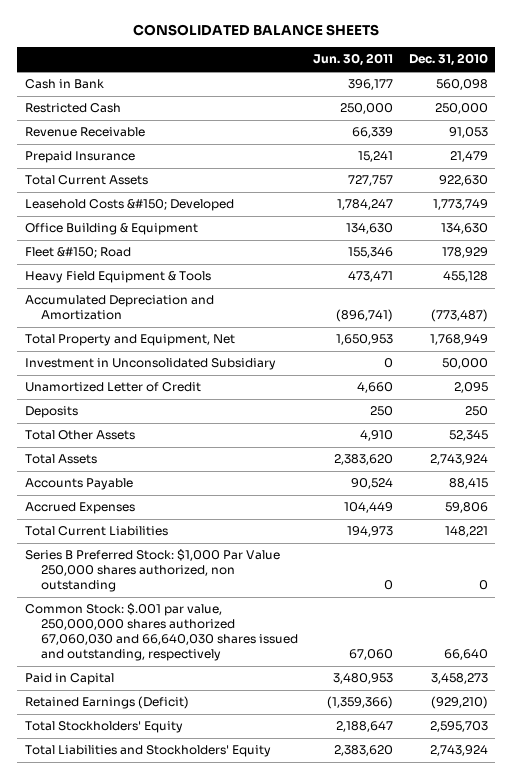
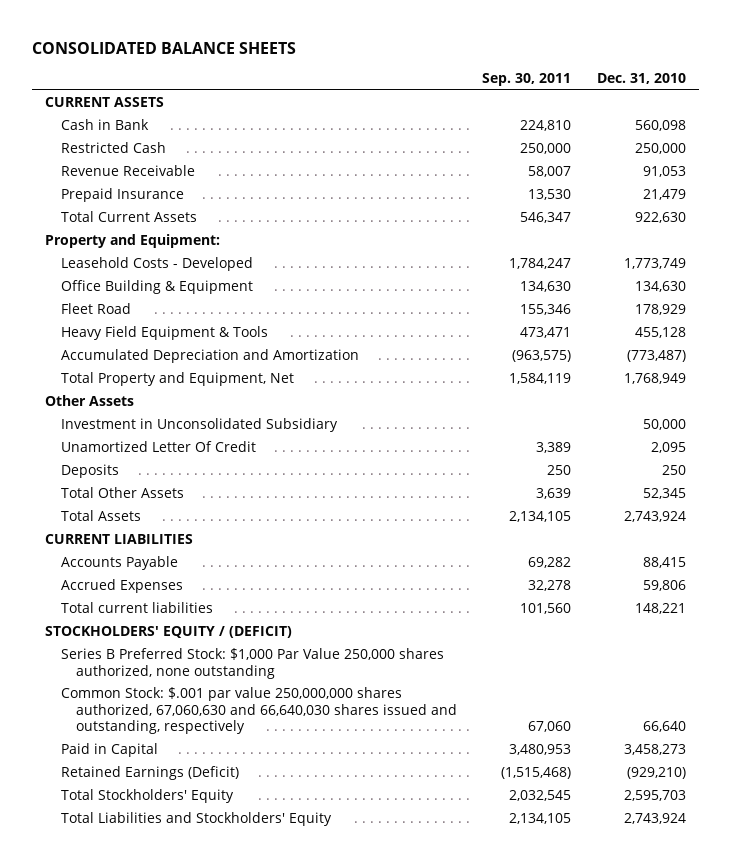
- | Jun. 30, 2011 | Dec. 31, 2010
+ | Sep. 30, 2011 | Dec. 31, 2010
+ CURRENT ASSETS
- Leasehold Costs &#150; Developed | 1,784,247 | 1,773,749
+ Property and Equipment:
+ Leasehold Costs - Developed | 1,784,247 | 1,773,749
- Fleet &#150; Road | 155,346 | 178,929
+ Fleet Road | 155,346 | 178,929
+ Other Assets
- Unamortized Letter of Credit | 4,660 | 2,095
+ Unamortized Letter Of Credit | 3,389 | 2,095
+ CURRENT LIABILITIES
- Total Current Liabilities | 194,973 | 148,221
- Series B Preferred Stock: $1,000 Par Value 250,000 shares authorized, non outstanding | 0 | 0
- Common Stock: $.001 par value, 250,000,000 shares authorized 67,060,030 and 66,640,030 shares issued and outstanding, respectively | 67,060 | 66,640
+ Total current liabilities | 101,560 | 148,221
+ STOCKHOLDERS' EQUITY / (DEFICIT)
+ Series B Preferred Stock: $1,000 Par Value 250,000 shares authorized, none outstanding
+ Common Stock: $.001 par value 250,000,000 shares authorized, 67,060,630 and 66,640,030 shares issued and outstanding, respectively | 67,060 | 66,640

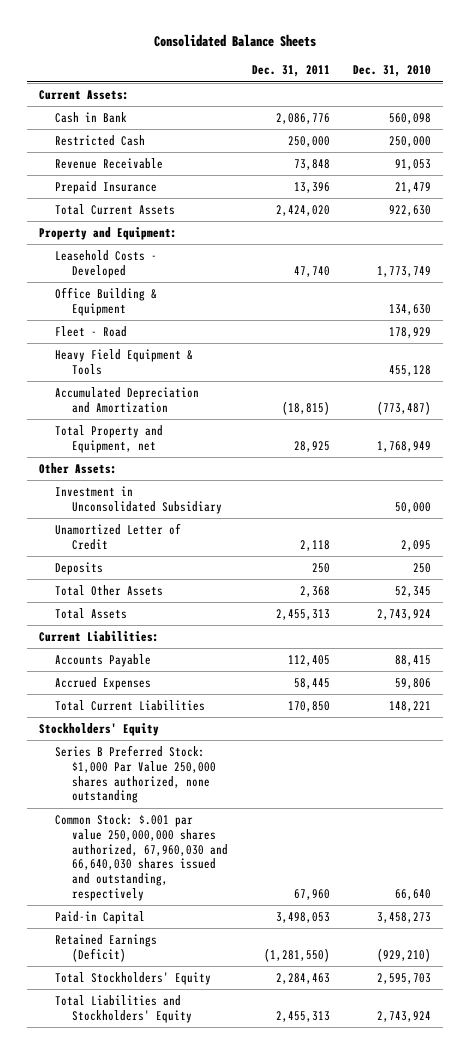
- CONSOLIDATED BALANCE SHEETS
+ Consolidated Balance Sheets
- | Sep. 30, 2011 | Dec. 31, 2010
+ | Dec. 31, 2011 | Dec. 31, 2010
- CURRENT ASSETS
+ Current Assets:
- Fleet Road | 155,346 | 178,929
+ Fleet - Road | | 178,929
- Total Property and Equipment, Net | 1,584,119 | 1,768,949
- Other Assets
+ Total Property and Equipment, net | 28,925 | 1,768,949
+ Other Assets:
- Unamortized Letter Of Credit | 3,389 | 2,095
+ Unamortized Letter of Credit | 2,118 | 2,095
- CURRENT LIABILITIES
+ Current Liabilities:
- Total current liabilities | 101,560 | 148,221
- STOCKHOLDERS' EQUITY / (DEFICIT)
+ Total Current Liabilities | 170,850 | 148,221
+ Stockholders' Equity
- Common Stock: $.001 par value 250,000,000 shares authorized, 67,060,630 and 66,640,030 shares issued and outstanding, respectively | 67,060 | 66,640
- Paid in Capital | 3,480,953 | 3,458,273
+ Common Stock: $.001 par value 250,000,000 shares authorized, 67,960,030 and 66,640,030 shares issued and outstanding, respectively | 67,960 | 66,640
+ Paid-in Capital | 3,498,053 | 3,458,273

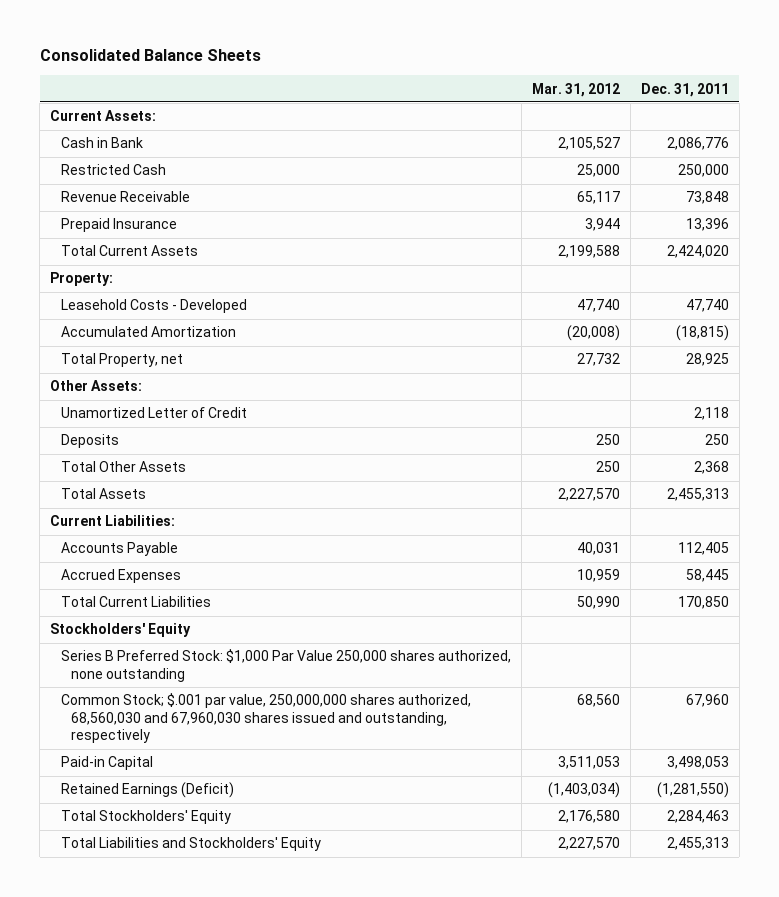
- | Dec. 31, 2011 | Dec. 31, 2010
+ | Mar. 31, 2012 | Dec. 31, 2011
- Property and Equipment:
+ Property:
- Office Building & Equipment | | 134,630
- Fleet - Road | | 178,929
- Heavy Field Equipment & Tools | | 455,128
- Accumulated Depreciation and Amortization | (18,815) | (773,487)
- Total Property and Equipment, net | 28,925 | 1,768,949
+ Accumulated Amortization | (20,008) | (18,815)
+ Total Property, net | 27,732 | 28,925
- Investment in Unconsolidated Subsidiary | | 50,000
- Common Stock: $.001 par value 250,000,000 shares authorized, 67,960,030 and 66,640,030 shares issued and outstanding, respectively | 67,960 | 66,640
+ Common Stock; $.001 par value, 250,000,000 shares authorized, 68,560,030 and 67,960,030 shares issued and outstanding, respectively | 68,560 | 67,960

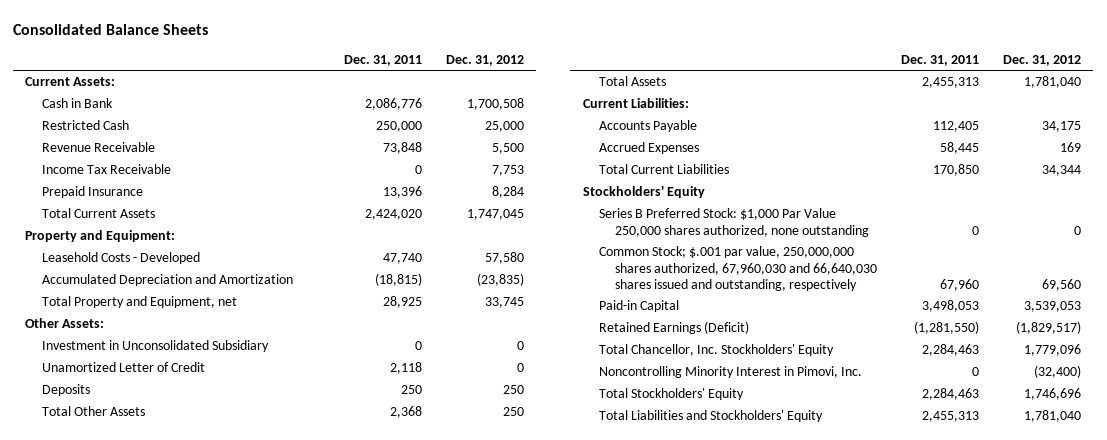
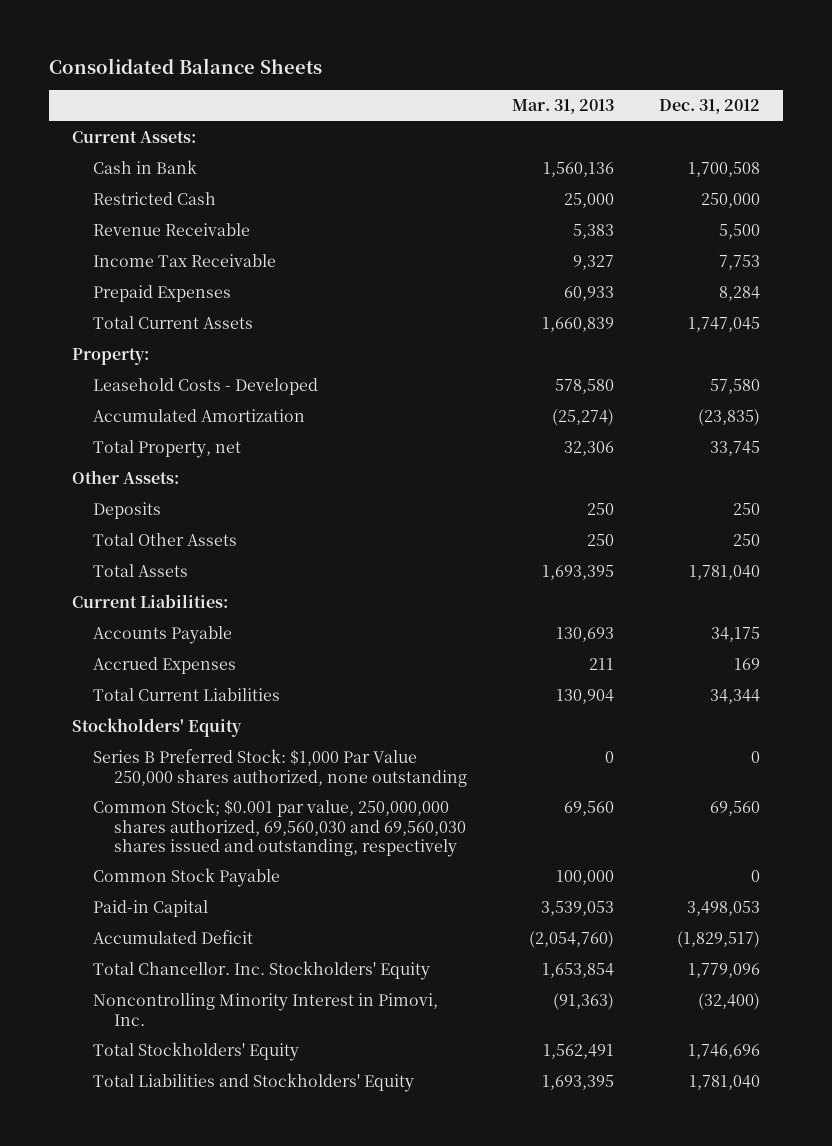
- | Dec. 31, 2011 | Dec. 31, 2012
+ | Mar. 31, 2013 | Dec. 31, 2012
- Restricted Cash | 250,000 | 25,000
+ Restricted Cash | 25,000 | 250,000
- Prepaid Insurance | 13,396 | 8,284
+ Prepaid Expenses | 60,933 | 8,284
- Property and Equipment:
+ Property:
- Accumulated Depreciation and Amortization | (18,815) | (23,835)
- Total Property and Equipment, net | 28,925 | 33,745
+ Accumulated Amortization | (25,274) | (23,835)
+ Total Property, net | 32,306 | 33,745
- Investment in Unconsolidated Subsidiary | 0 | 0
- Unamortized Letter of Credit | 2,118 | 0
- Common Stock; $.001 par value, 250,000,000 shares authorized, 67,960,030 and 66,640,030 shares issued and outstanding, respectively | 67,960 | 69,560
- Paid-in Capital | 3,498,053 | 3,539,053
- Retained Earnings (Deficit) | (1,281,550) | (1,829,517)
- Total Chancellor, Inc. Stockholders' Equity | 2,284,463 | 1,779,096
+ Common Stock; $0.001 par value, 250,000,000 shares authorized, 69,560,030 and 69,560,030 shares issued and outstanding, respectively | 69,560 | 69,560
+ Common Stock Payable | 100,000 | 0
+ Paid-in Capital | 3,539,053 | 3,498,053
+ Accumulated Deficit | (2,054,760) | (1,829,517)
+ Total Chancellor. Inc. Stockholders' Equity | 1,653,854 | 1,779,096

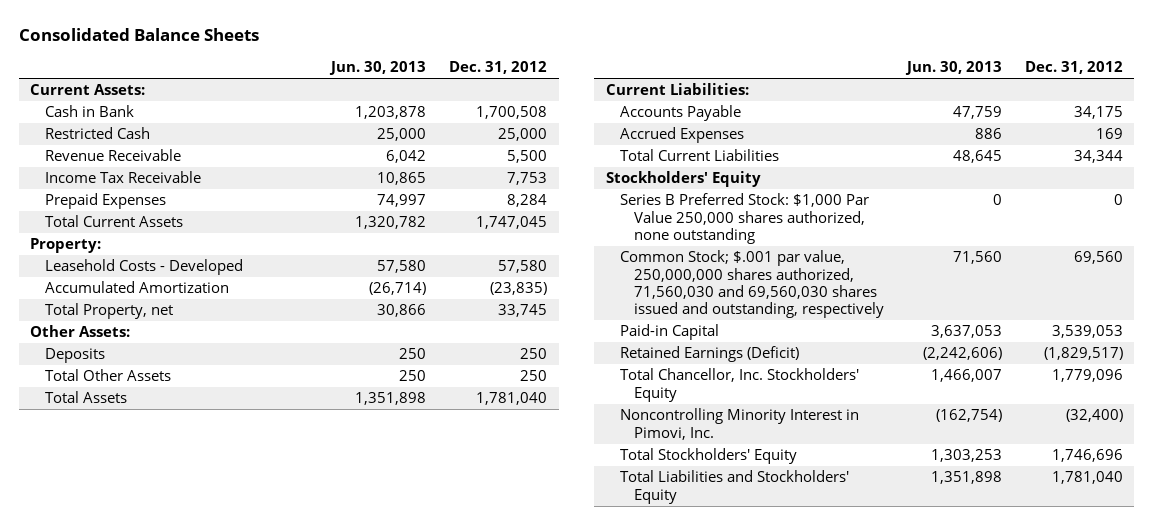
- | Mar. 31, 2013 | Dec. 31, 2012
+ | Jun. 30, 2013 | Dec. 31, 2012
- Restricted Cash | 25,000 | 250,000
+ Restricted Cash | 25,000 | 25,000
- Common Stock; $0.001 par value, 250,000,000 shares authorized, 69,560,030 and 69,560,030 shares issued and outstanding, respectively | 69,560 | 69,560
- Common Stock Payable | 100,000 | 0
- Paid-in Capital | 3,539,053 | 3,498,053
- Accumulated Deficit | (2,054,760) | (1,829,517)
- Total Chancellor. Inc. Stockholders' Equity | 1,653,854 | 1,779,096
+ Common Stock; $.001 par value, 250,000,000 shares authorized, 71,560,030 and 69,560,030 shares issued and outstanding, respectively | 71,560 | 69,560
+ Paid-in Capital | 3,637,053 | 3,539,053
+ Retained Earnings (Deficit) | (2,242,606) | (1,829,517)
+ Total Chancellor, Inc. Stockholders' Equity | 1,466,007 | 1,779,096

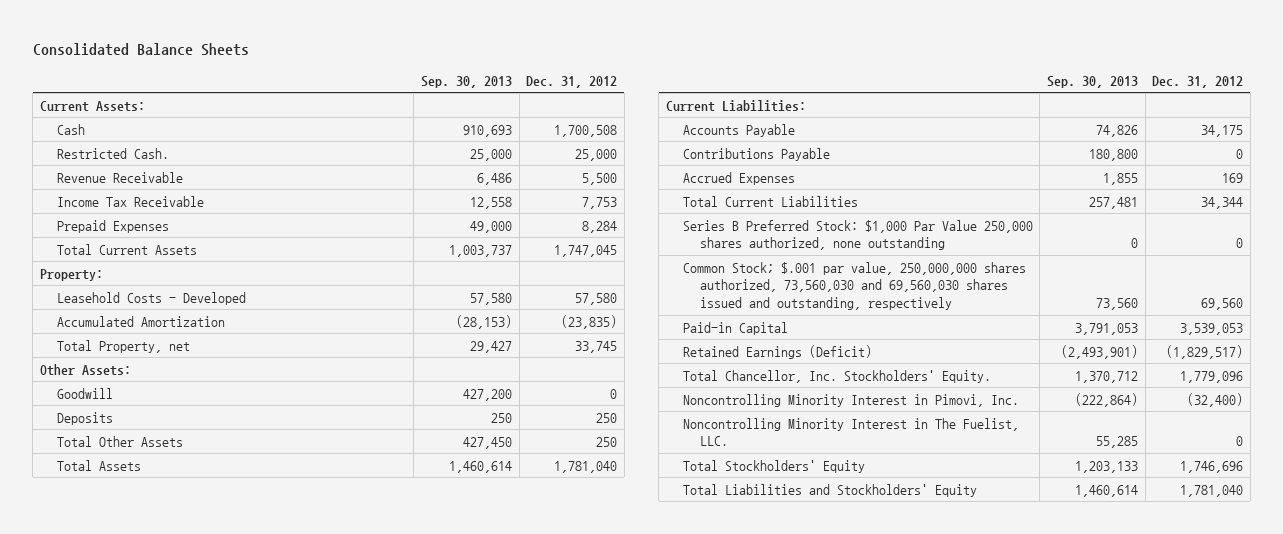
- | Jun. 30, 2013 | Dec. 31, 2012
+ | Sep. 30, 2013 | Dec. 31, 2012
- Cash in Bank | 1,203,878 | 1,700,508
- Restricted Cash | 25,000 | 25,000
+ Cash | 910,693 | 1,700,508
+ Restricted Cash. | 25,000 | 25,000
+ Goodwill | 427,200 | 0
+ Contributions Payable | 180,800 | 0
- Stockholders' Equity
- Common Stock; $.001 par value, 250,000,000 shares authorized, 71,560,030 and 69,560,030 shares issued and outstanding, respectively | 71,560 | 69,560
+ Common Stock; $.001 par value, 250,000,000 shares authorized, 73,560,030 and 69,560,030 shares issued and outstanding, respectively | 73,560 | 69,560
- Total Chancellor, Inc. Stockholders' Equity | 1,466,007 | 1,779,096
+ Total Chancellor, Inc. Stockholders' Equity. | 1,370,712 | 1,779,096
+ Noncontrolling Minority Interest in The Fuelist, LLC. | 55,285 | 0

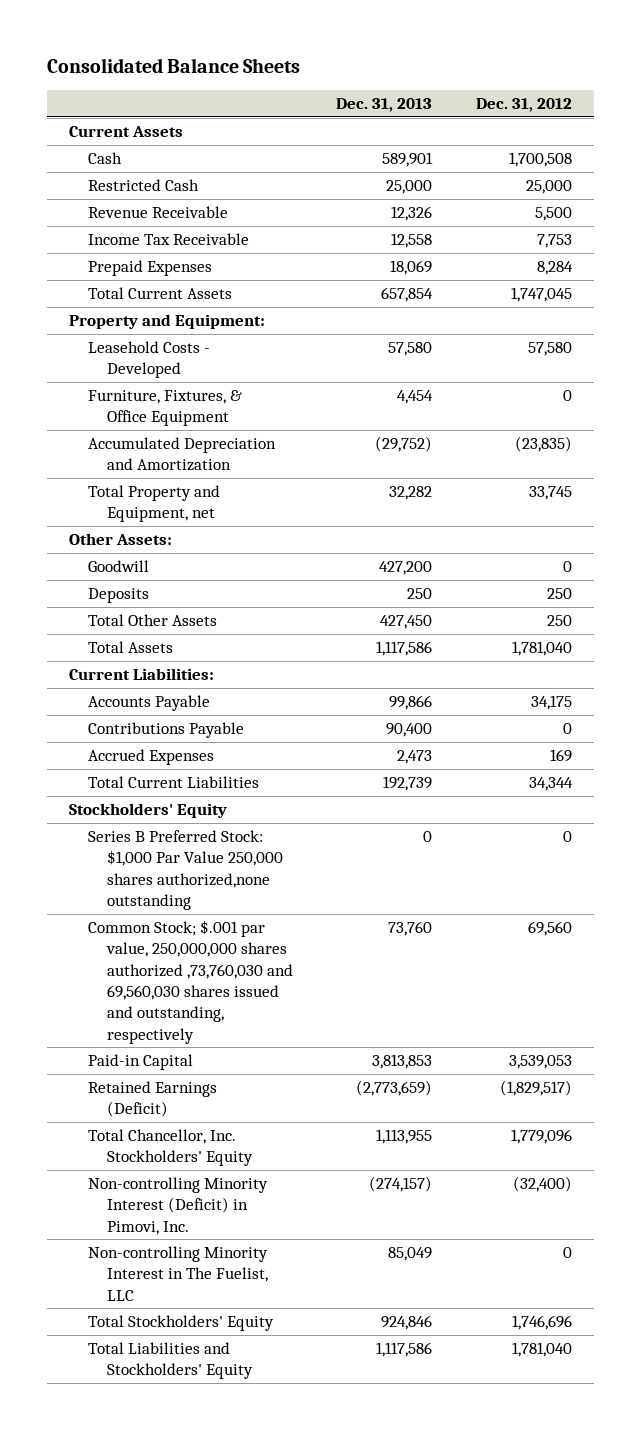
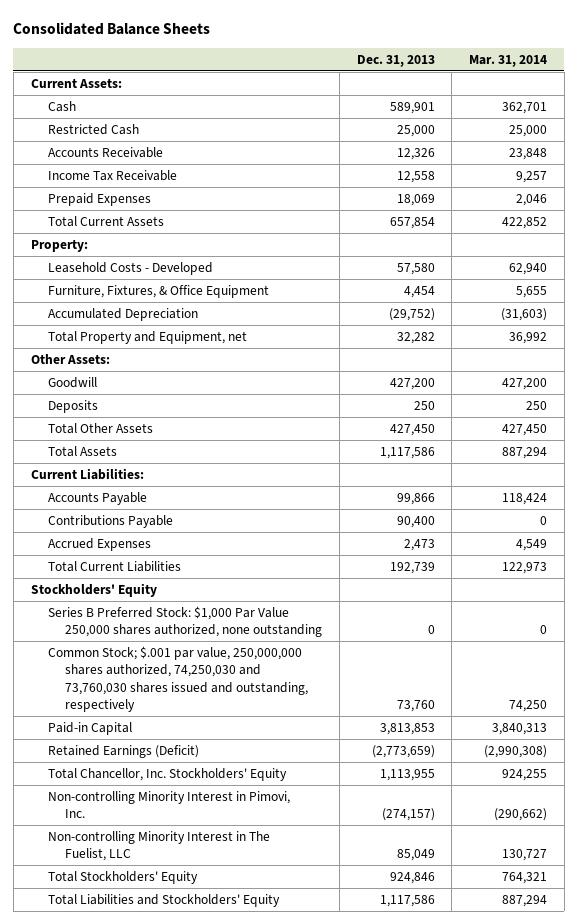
- | Dec. 31, 2013 | Dec. 31, 2012
+ | Dec. 31, 2013 | Mar. 31, 2014
- Current Assets
+ Current Assets:
- Revenue Receivable | 12,326 | 5,500
+ Accounts Receivable | 12,326 | 23,848
- Property and Equipment:
+ Property:
- Accumulated Depreciation and Amortization | (29,752) | (23,835)
+ Accumulated Depreciation | (29,752) | (31,603)
- Series B Preferred Stock: $1,000 Par Value 250,000 shares authorized,none outstanding | 0 | 0
- Common Stock; $.001 par value, 250,000,000 shares authorized ,73,760,030 and 69,560,030 shares issued and outstanding, respectively | 73,760 | 69,560
+ Series B Preferred Stock: $1,000 Par Value 250,000 shares authorized, none outstanding | 0 | 0
+ Common Stock; $.001 par value, 250,000,000 shares authorized, 74,250,030 and 73,760,030 shares issued and outstanding, respectively | 73,760 | 74,250
- Non-controlling Minority Interest (Deficit) in Pimovi, Inc. | (274,157) | (32,400)
+ Non-controlling Minority Interest in Pimovi, Inc. | (274,157) | (290,662)

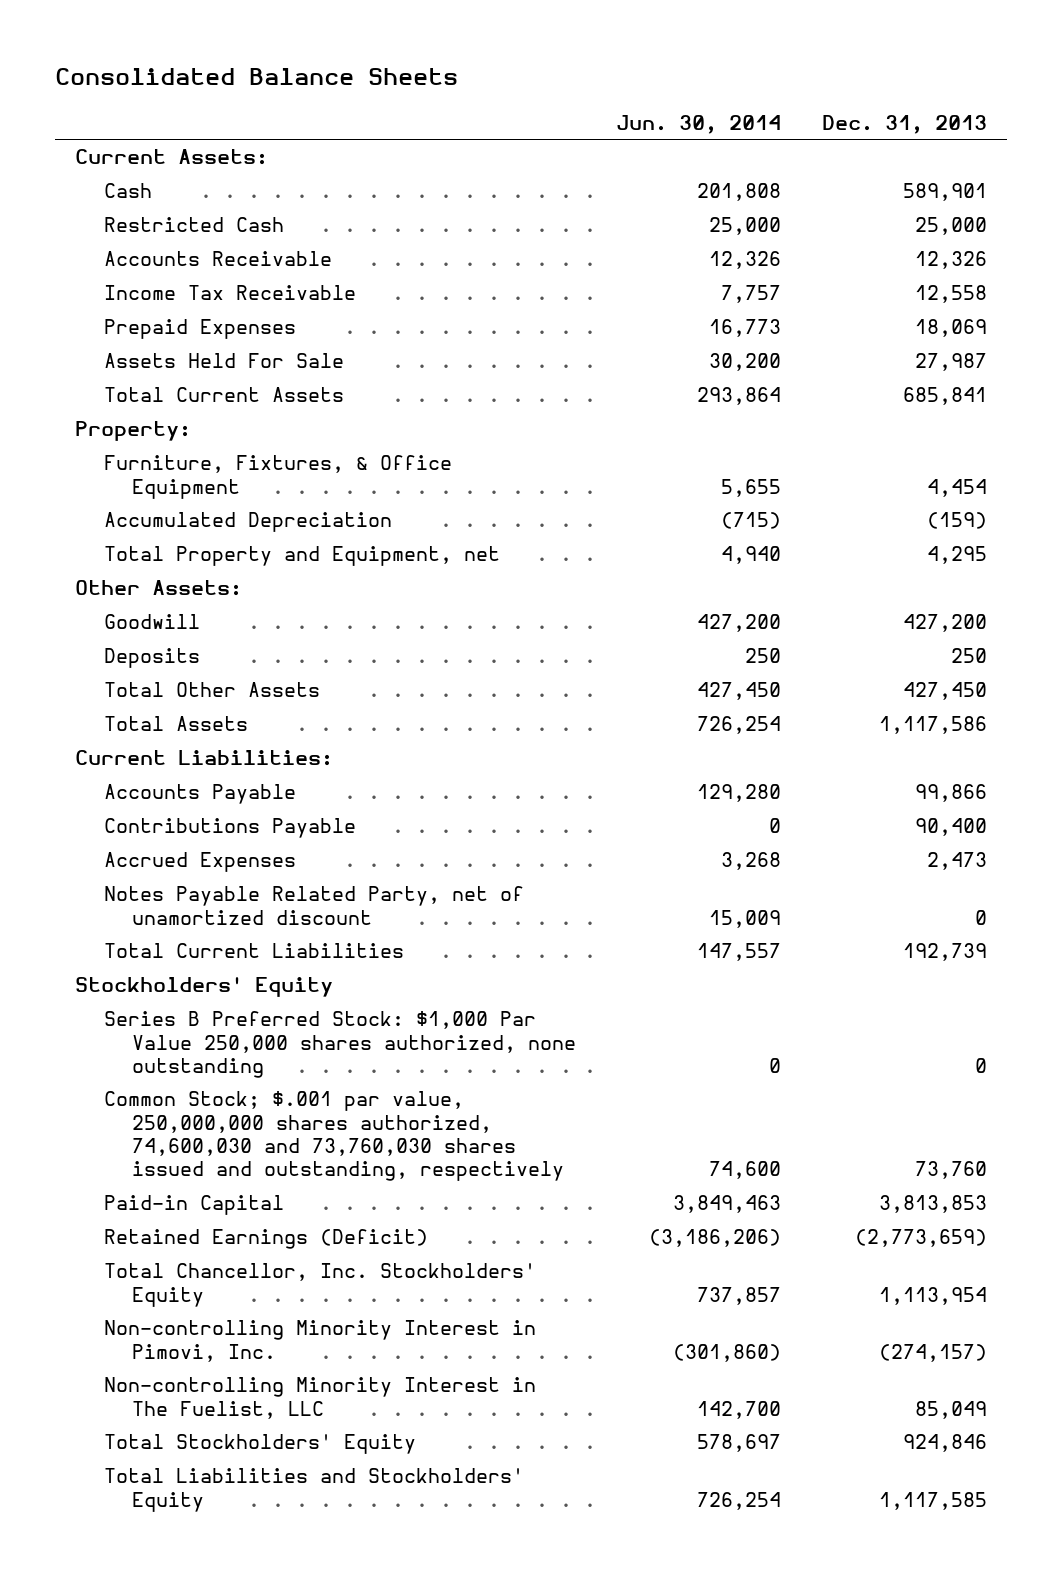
- | Dec. 31, 2013 | Mar. 31, 2014
+ | Jun. 30, 2014 | Dec. 31, 2013
- Total Current Assets | 657,854 | 422,852
+ Assets Held For Sale | 30,200 | 27,987
+ Total Current Assets | 293,864 | 685,841
- Leasehold Costs - Developed | 57,580 | 62,940
- Accumulated Depreciation | (29,752) | (31,603)
- Total Property and Equipment, net | 32,282 | 36,992
+ Accumulated Depreciation | (715) | (159)
+ Total Property and Equipment, net | 4,940 | 4,295
+ Notes Payable Related Party, net of unamortized discount | 15,009 | 0
- Common Stock; $.001 par value, 250,000,000 shares authorized, 74,250,030 and 73,760,030 shares issued and outstanding, respectively | 73,760 | 74,250
+ Common Stock; $.001 par value, 250,000,000 shares authorized, 74,600,030 and 73,760,030 shares issued and outstanding, respectively | 74,600 | 73,760
- Total Chancellor, Inc. Stockholders' Equity | 1,113,955 | 924,255
+ Total Chancellor, Inc. Stockholders' Equity | 737,857 | 1,113,954
- Total Liabilities and Stockholders' Equity | 1,117,586 | 887,294
+ Total Liabilities and Stockholders' Equity | 726,254 | 1,117,585

